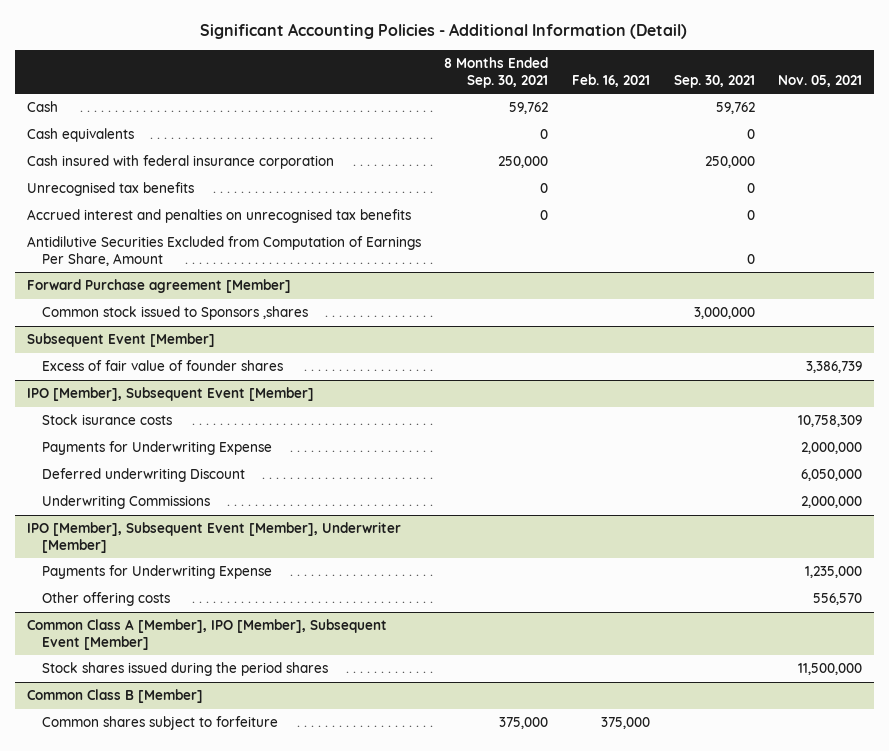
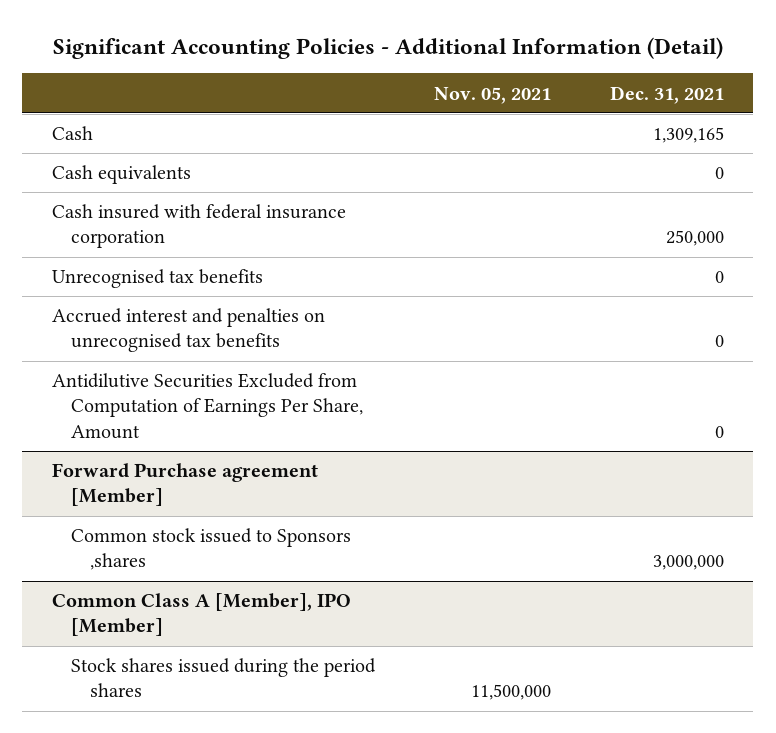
- | 8 Months Ended Sep. 30, 2021 | Feb. 16, 2021 | Sep. 30, 2021 | Nov. 05, 2021
+ | Nov. 05, 2021 | Dec. 31, 2021
- Subsequent Event [Member]
- Excess of fair value of founder shares | | | | 3,386,739
- IPO [Member], Subsequent Event [Member]
- Stock isurance costs | | | | 10,758,309
- Payments for Underwriting Expense | | | | 2,000,000
- Deferred underwriting Discount | | | | 6,050,000
- Underwriting Commissions | | | | 2,000,000
- IPO [Member], Subsequent Event [Member], Underwriter [Member]
- Payments for Underwriting Expense | | | | 1,235,000
- Other offering costs | | | | 556,570
- Common Class A [Member], IPO [Member], Subsequent Event [Member]
+ Common Class A [Member], IPO [Member]
- Common Class B [Member]
- Common shares subject to forfeiture | 375,000 | 375,000 | |

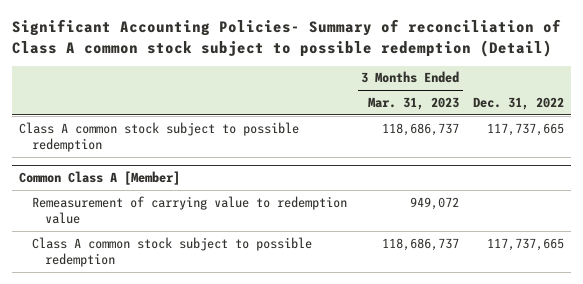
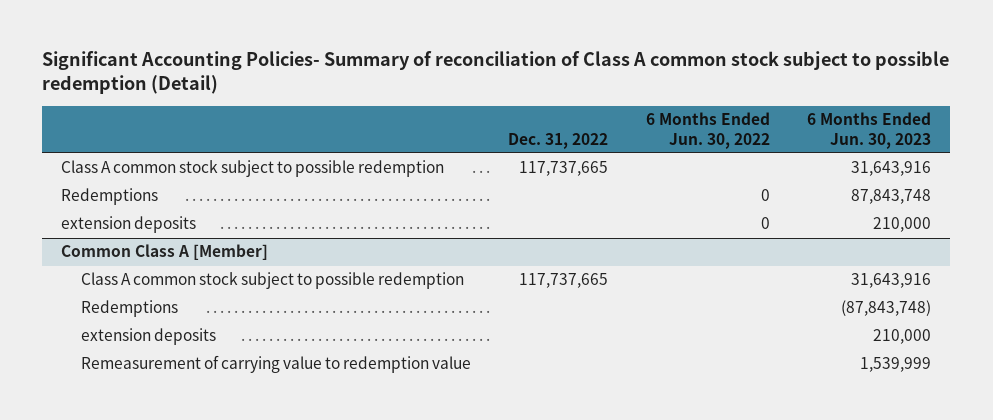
- | 3 Months Ended Mar. 31, 2023 | Dec. 31, 2022
+ | Dec. 31, 2022 | 6 Months Ended Jun. 30, 2022 | 6 Months Ended Jun. 30, 2023
+ Redemptions | | 0 | 87,843,748
+ extension deposits | | 0 | 210,000
@ Common Class A [Member]
+ Redemptions | | | (87,843,748)
+ extension deposits | | | 210,000
moved down: Remeasurement of carrying value to redemption value | | | 1,539,999

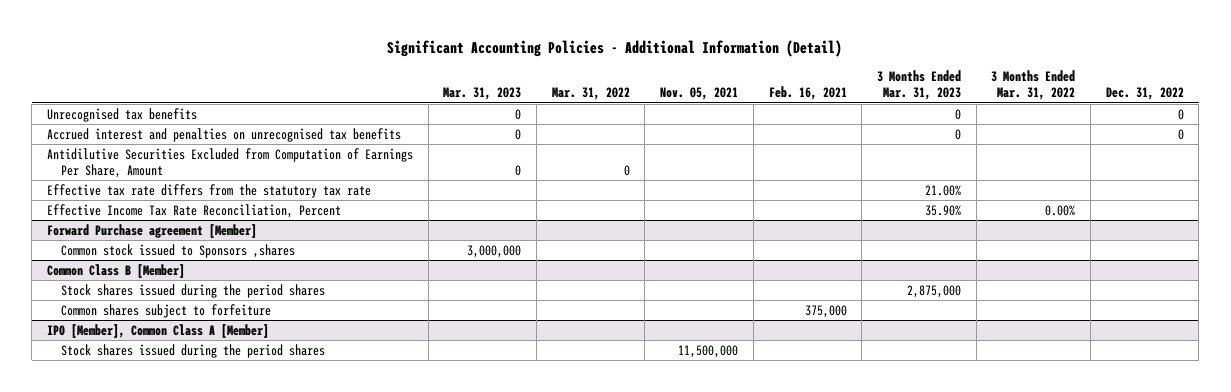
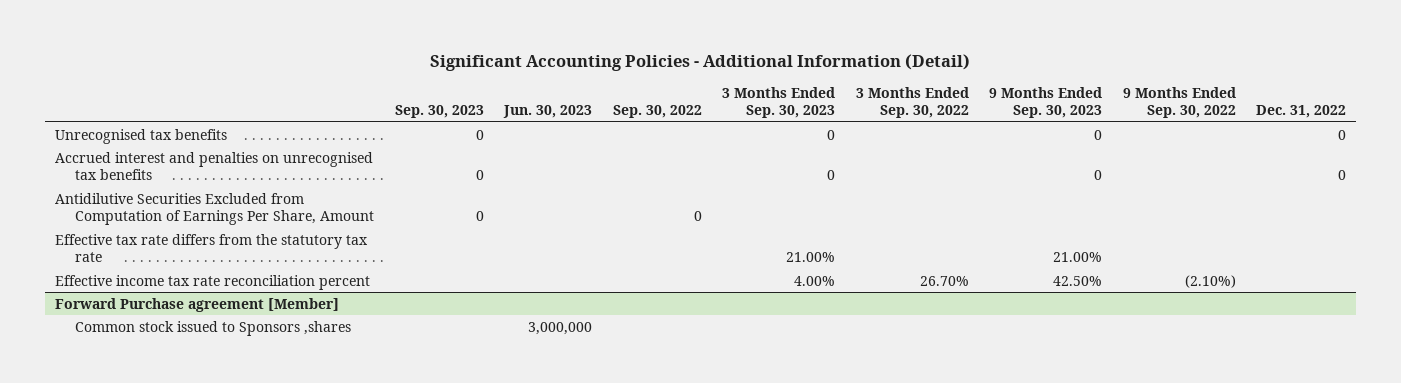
- | Mar. 31, 2023 | Mar. 31, 2022 | Nov. 05, 2021 | Feb. 16, 2021 | 3 Months Ended Mar. 31, 2023 | 3 Months Ended Mar. 31, 2022 | Dec. 31, 2022
+ | Sep. 30, 2023 | Jun. 30, 2023 | Sep. 30, 2022 | 3 Months Ended Sep. 30, 2023 | 3 Months Ended Sep. 30, 2022 | 9 Months Ended Sep. 30, 2023 | 9 Months Ended Sep. 30, 2022 | Dec. 31, 2022
- Effective Income Tax Rate Reconciliation, Percent | | | | | 35.90% | 0.00% |
+ Effective income tax rate reconciliation percent | | | | 4.00% | 26.70% | 42.50% | (2.10%) |
- Common Class B [Member]
- Stock shares issued during the period shares | | | | | 2,875,000 | |
- Common shares subject to forfeiture | | | | 375,000 | | |
- IPO [Member], Common Class A [Member]
- Stock shares issued during the period shares | | | 11,500,000 | | | |

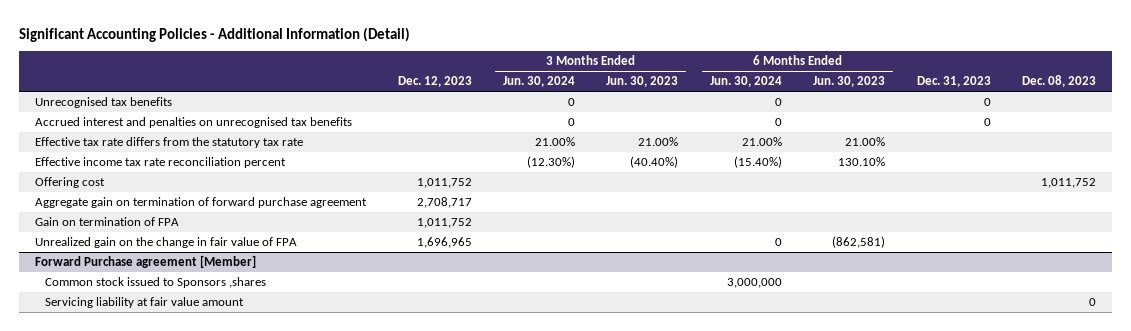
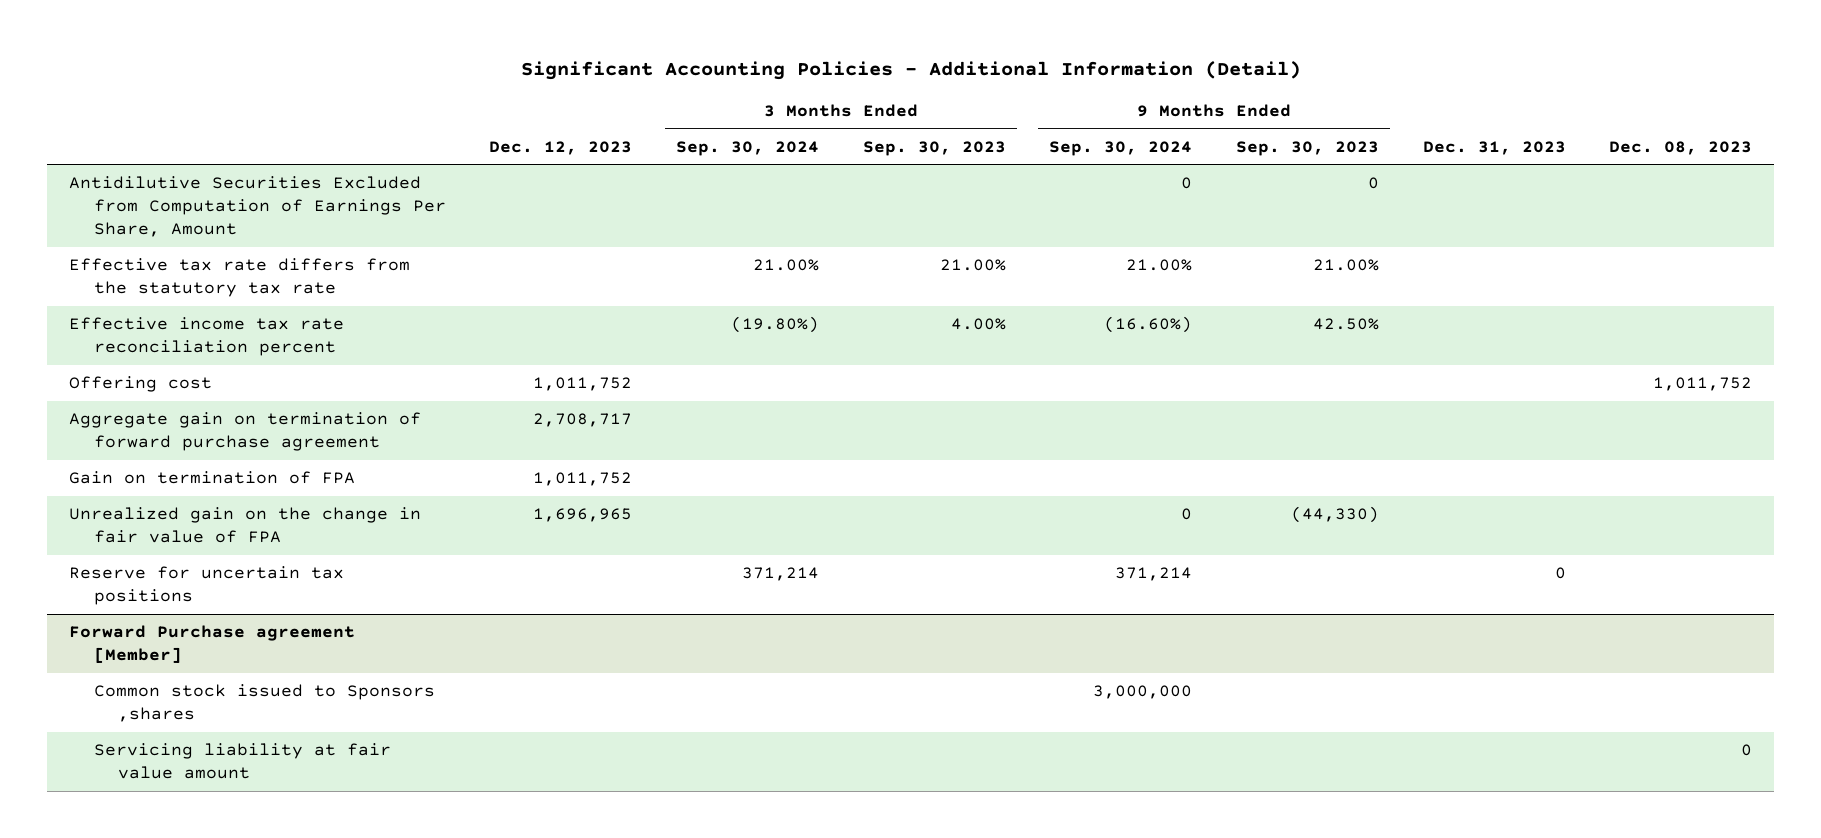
- | Dec. 12, 2023 | 3 Months Ended Jun. 30, 2024 | 3 Months Ended Jun. 30, 2023 | 6 Months Ended Jun. 30, 2024 | 6 Months Ended Jun. 30, 2023 | Dec. 31, 2023 | Dec. 08, 2023
+ | Dec. 12, 2023 | 3 Months Ended Sep. 30, 2024 | 3 Months Ended Sep. 30, 2023 | 9 Months Ended Sep. 30, 2024 | 9 Months Ended Sep. 30, 2023 | Dec. 31, 2023 | Dec. 08, 2023
- Unrecognised tax benefits | | 0 | | 0 | | 0 |
- Accrued interest and penalties on unrecognised tax benefits | | 0 | | 0 | | 0 |
+ Antidilutive Securities Excluded from Computation of Earnings Per Share, Amount | | | | 0 | 0 | |
+ Reserve for uncertain tax positions | | 371,214 | | 371,214 | | 0 |

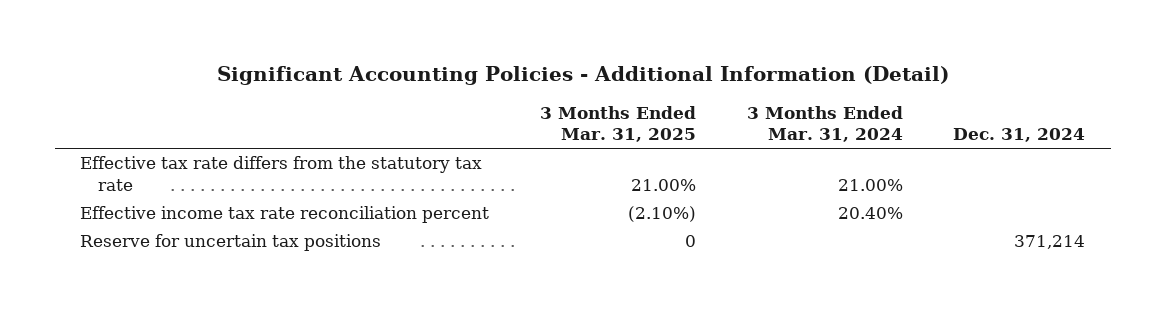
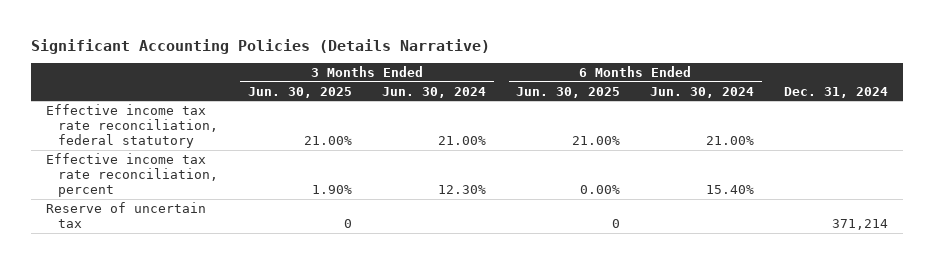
- Significant Accounting Policies - Additional Information (Detail)
+ Significant Accounting Policies (Details Narrative)
- | 3 Months Ended Mar. 31, 2025 | 3 Months Ended Mar. 31, 2024 | Dec. 31, 2024
+ | 3 Months Ended Jun. 30, 2025 | 3 Months Ended Jun. 30, 2024 | 6 Months Ended Jun. 30, 2025 | 6 Months Ended Jun. 30, 2024 | Dec. 31, 2024
- Effective tax rate differs from the statutory tax rate | 21.00% | 21.00% |
- Effective income tax rate reconciliation percent | (2.10%) | 20.40% |
- Reserve for uncertain tax positions | 0 | | 371,214
+ Effective income tax rate reconciliation, federal statutory | 21.00% | 21.00% | 21.00% | 21.00% |
+ Effective income tax rate reconciliation, percent | 1.90% | 12.30% | 0.00% | 15.40% |
+ Reserve of uncertain tax | 0 | | 0 | | 371,214

